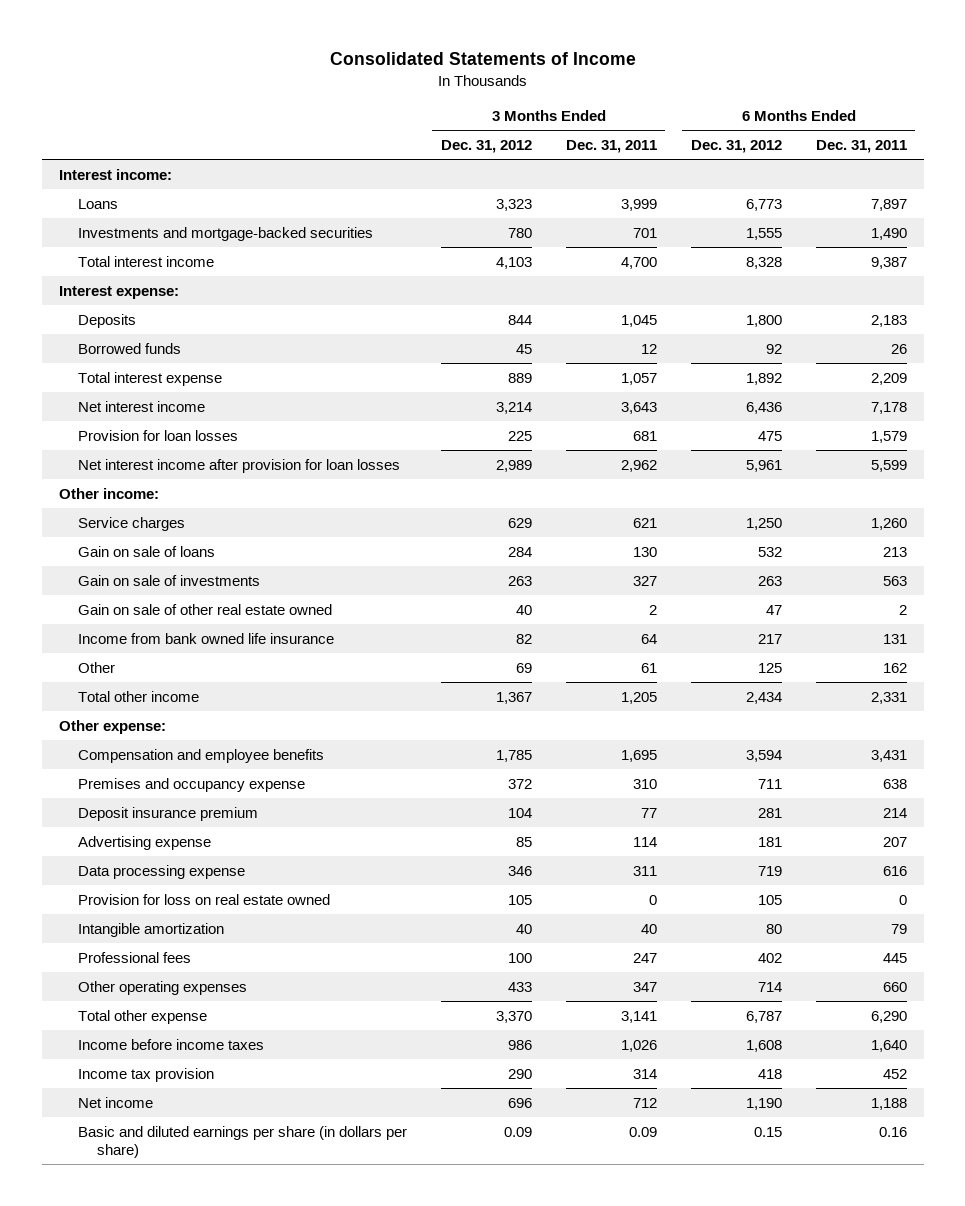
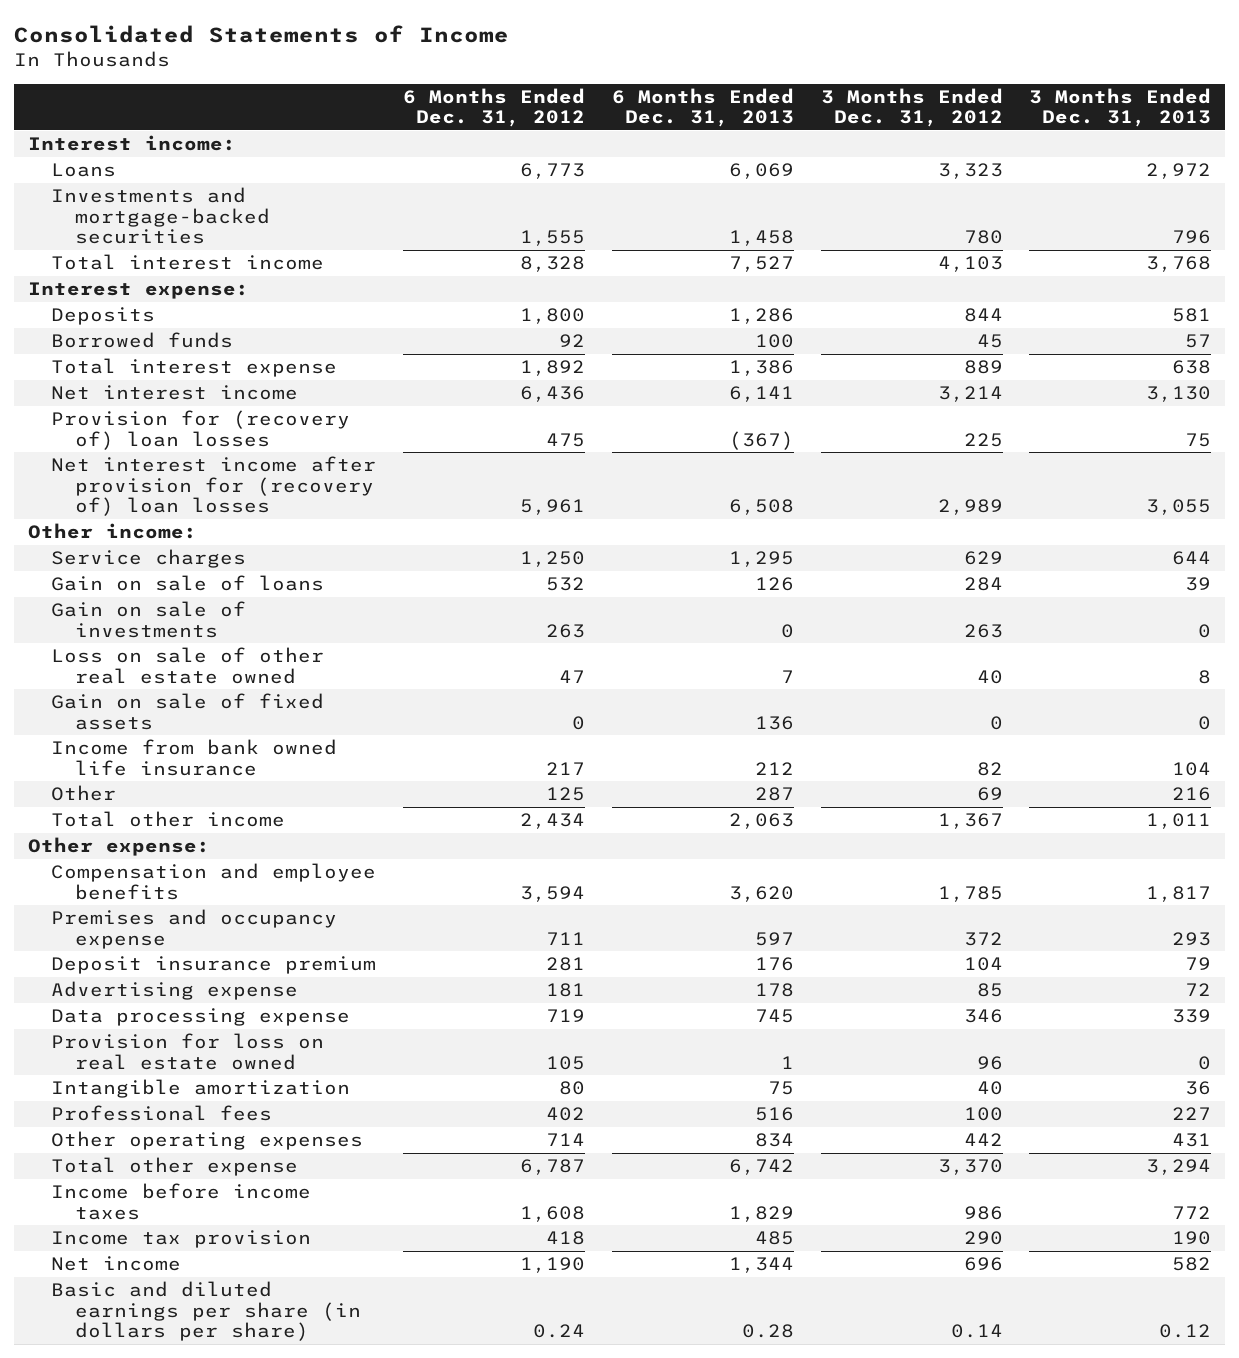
- | 3 Months Ended Dec. 31, 2012 | 3 Months Ended Dec. 31, 2011 | 6 Months Ended Dec. 31, 2012 | 6 Months Ended Dec. 31, 2011
+ | 6 Months Ended Dec. 31, 2012 | 6 Months Ended Dec. 31, 2013 | 3 Months Ended Dec. 31, 2012 | 3 Months Ended Dec. 31, 2013
- Provision for loan losses | 225 | 681 | 475 | 1,579
- Net interest income after provision for loan losses | 2,989 | 2,962 | 5,961 | 5,599
+ Provision for (recovery of) loan losses | 475 | (367) | 225 | 75
+ Net interest income after provision for (recovery of) loan losses | 5,961 | 6,508 | 2,989 | 3,055
- Gain on sale of other real estate owned | 40 | 2 | 47 | 2
+ Loss on sale of other real estate owned | 47 | 7 | 40 | 8
+ Gain on sale of fixed assets | 0 | 136 | 0 | 0
- Provision for loss on real estate owned | 105 | 0 | 105 | 0
+ Provision for loss on real estate owned | 105 | 1 | 96 | 0
- Other operating expenses | 433 | 347 | 714 | 660
+ Other operating expenses | 714 | 834 | 442 | 431
- Basic and diluted earnings per share (in dollars per share) | 0.09 | 0.09 | 0.15 | 0.16
+ Basic and diluted earnings per share (in dollars per share) | 0.24 | 0.28 | 0.14 | 0.12

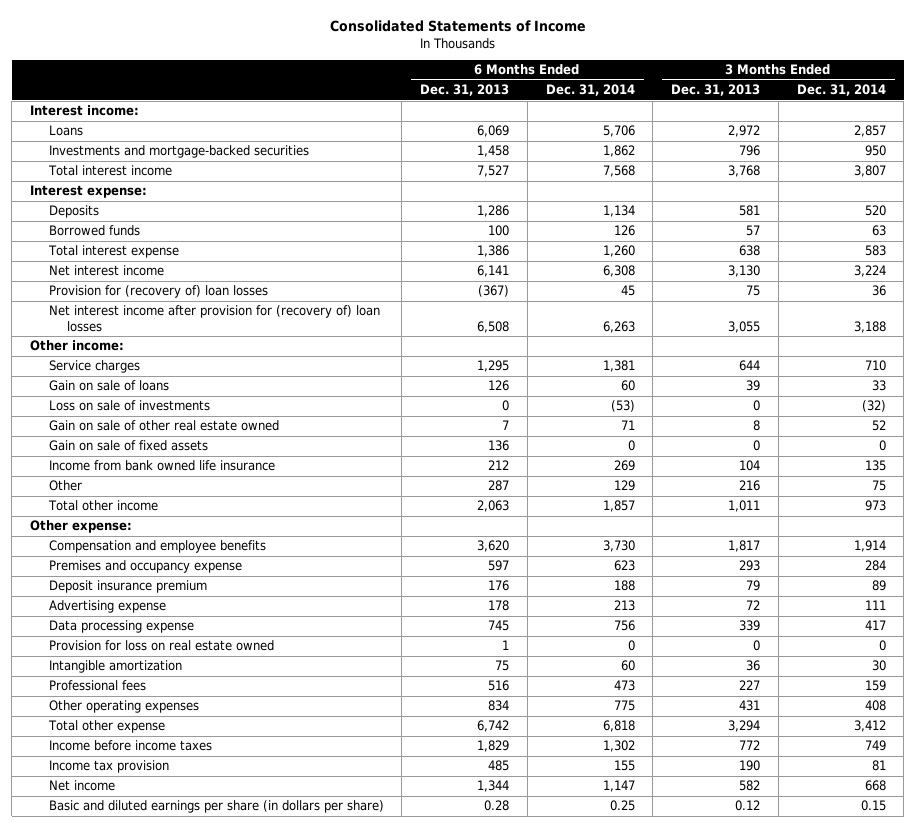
- | 6 Months Ended Dec. 31, 2012 | 6 Months Ended Dec. 31, 2013 | 3 Months Ended Dec. 31, 2012 | 3 Months Ended Dec. 31, 2013
+ | 6 Months Ended Dec. 31, 2013 | 6 Months Ended Dec. 31, 2014 | 3 Months Ended Dec. 31, 2013 | 3 Months Ended Dec. 31, 2014
- Gain on sale of investments | 263 | 0 | 263 | 0
- Loss on sale of other real estate owned | 47 | 7 | 40 | 8
+ Loss on sale of investments | 0 | (53) | 0 | (32)
+ Gain on sale of other real estate owned | 7 | 71 | 8 | 52

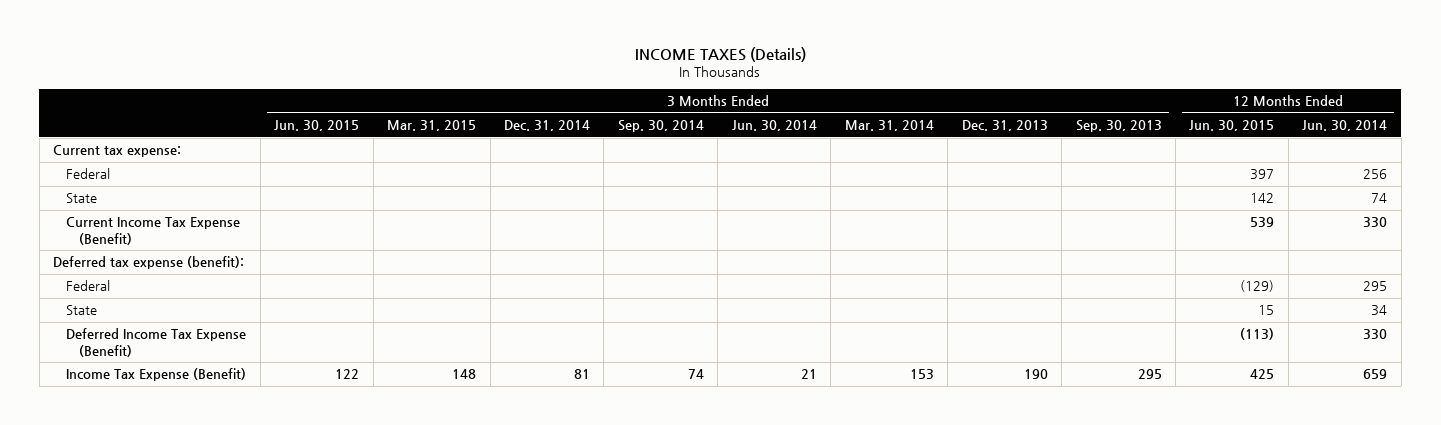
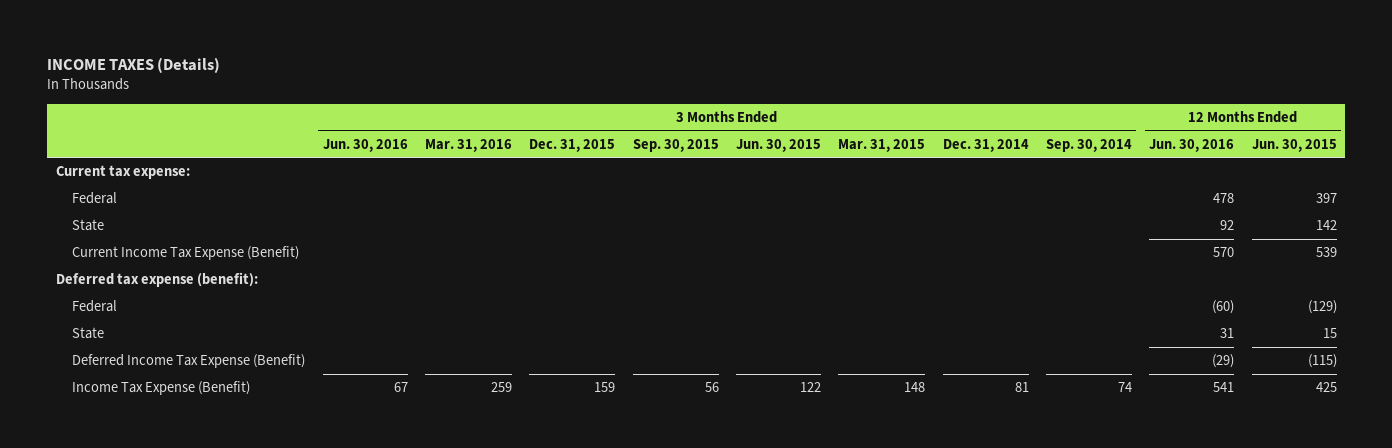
- | 3 Months Ended Jun. 30, 2015 | 3 Months Ended Mar. 31, 2015 | 3 Months Ended Dec. 31, 2014 | 3 Months Ended Sep. 30, 2014 | 3 Months Ended Jun. 30, 2014 | 3 Months Ended Mar. 31, 2014 | 3 Months Ended Dec. 31, 2013 | 3 Months Ended Sep. 30, 2013 | 12 Months Ended Jun. 30, 2015 | 12 Months Ended Jun. 30, 2014
+ | 3 Months Ended Jun. 30, 2016 | 3 Months Ended Mar. 31, 2016 | 3 Months Ended Dec. 31, 2015 | 3 Months Ended Sep. 30, 2015 | 3 Months Ended Jun. 30, 2015 | 3 Months Ended Mar. 31, 2015 | 3 Months Ended Dec. 31, 2014 | 3 Months Ended Sep. 30, 2014 | 12 Months Ended Jun. 30, 2016 | 12 Months Ended Jun. 30, 2015
- Deferred Income Tax Expense (Benefit) | | | | | | | | | (113) | 330
+ Deferred Income Tax Expense (Benefit) | | | | | | | | | (29) | (115)

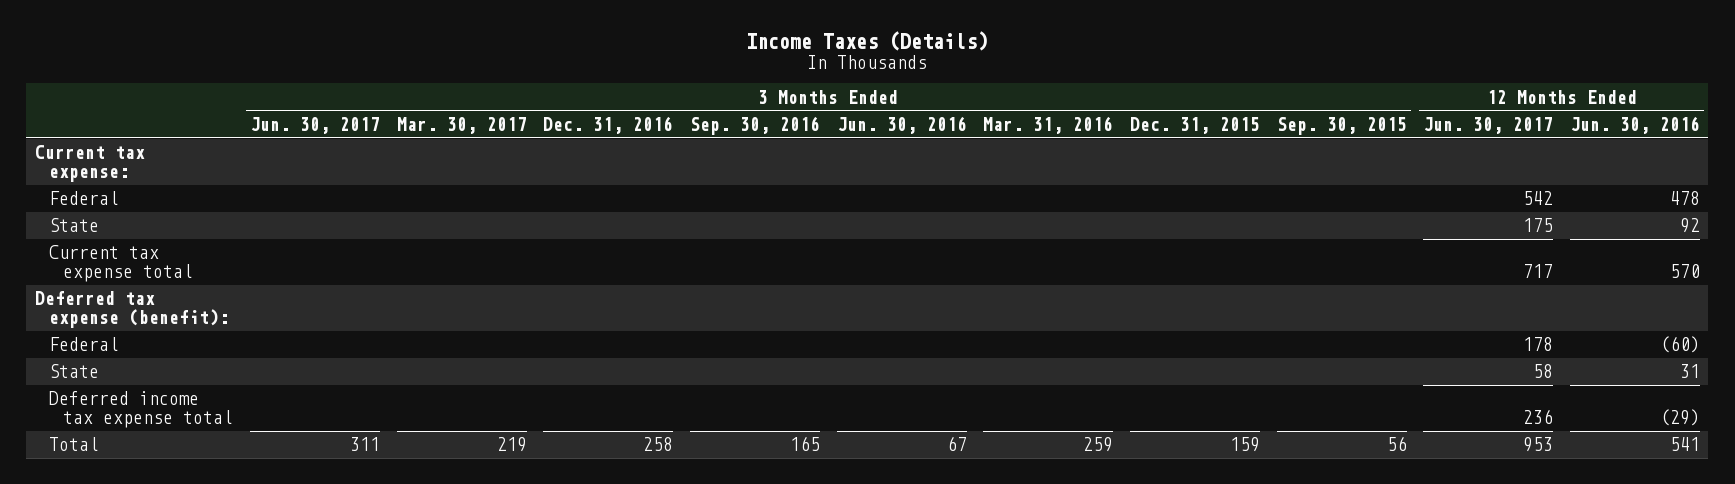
- INCOME TAXES (Details)
+ Income Taxes (Details)
- | 3 Months Ended Jun. 30, 2016 | 3 Months Ended Mar. 31, 2016 | 3 Months Ended Dec. 31, 2015 | 3 Months Ended Sep. 30, 2015 | 3 Months Ended Jun. 30, 2015 | 3 Months Ended Mar. 31, 2015 | 3 Months Ended Dec. 31, 2014 | 3 Months Ended Sep. 30, 2014 | 12 Months Ended Jun. 30, 2016 | 12 Months Ended Jun. 30, 2015
+ | 3 Months Ended Jun. 30, 2017 | 3 Months Ended Mar. 30, 2017 | 3 Months Ended Dec. 31, 2016 | 3 Months Ended Sep. 30, 2016 | 3 Months Ended Jun. 30, 2016 | 3 Months Ended Mar. 31, 2016 | 3 Months Ended Dec. 31, 2015 | 3 Months Ended Sep. 30, 2015 | 12 Months Ended Jun. 30, 2017 | 12 Months Ended Jun. 30, 2016
- Current Income Tax Expense (Benefit) | | | | | | | | | 570 | 539
+ Current tax expense total | | | | | | | | | 717 | 570
- Deferred Income Tax Expense (Benefit) | | | | | | | | | (29) | (115)
- Income Tax Expense (Benefit) | 67 | 259 | 159 | 56 | 122 | 148 | 81 | 74 | 541 | 425
+ Deferred income tax expense total | | | | | | | | | 236 | (29)
+ Total | 311 | 219 | 258 | 165 | 67 | 259 | 159 | 56 | 953 | 541

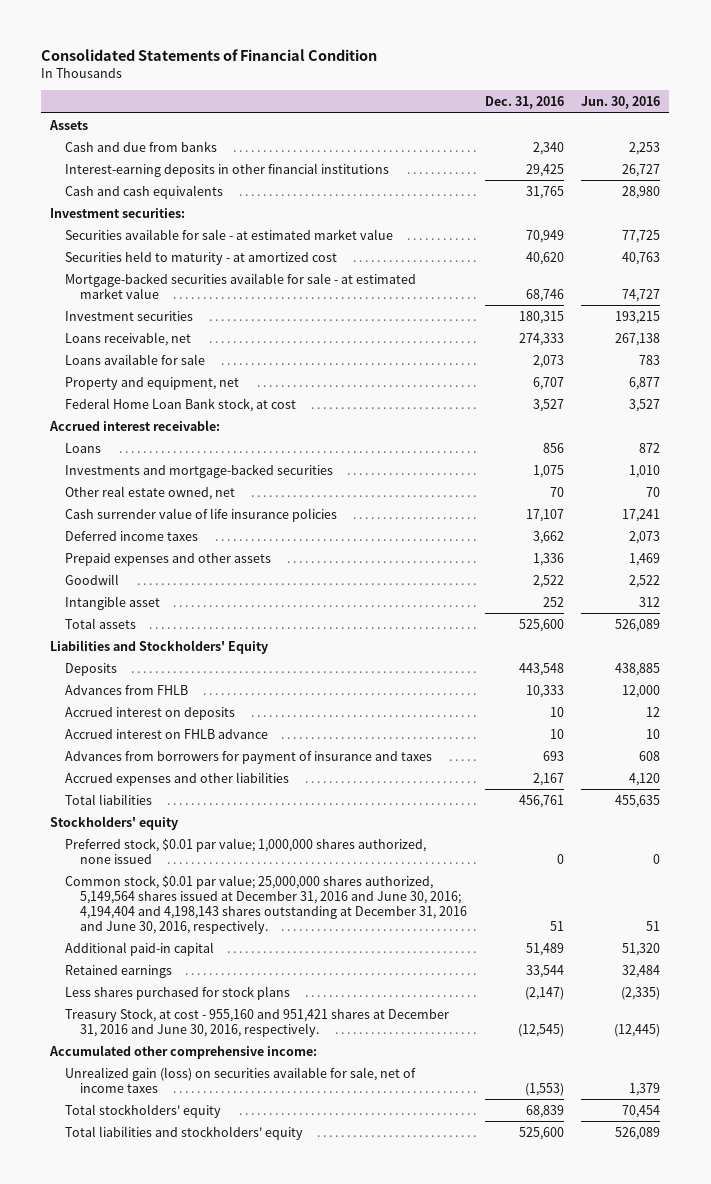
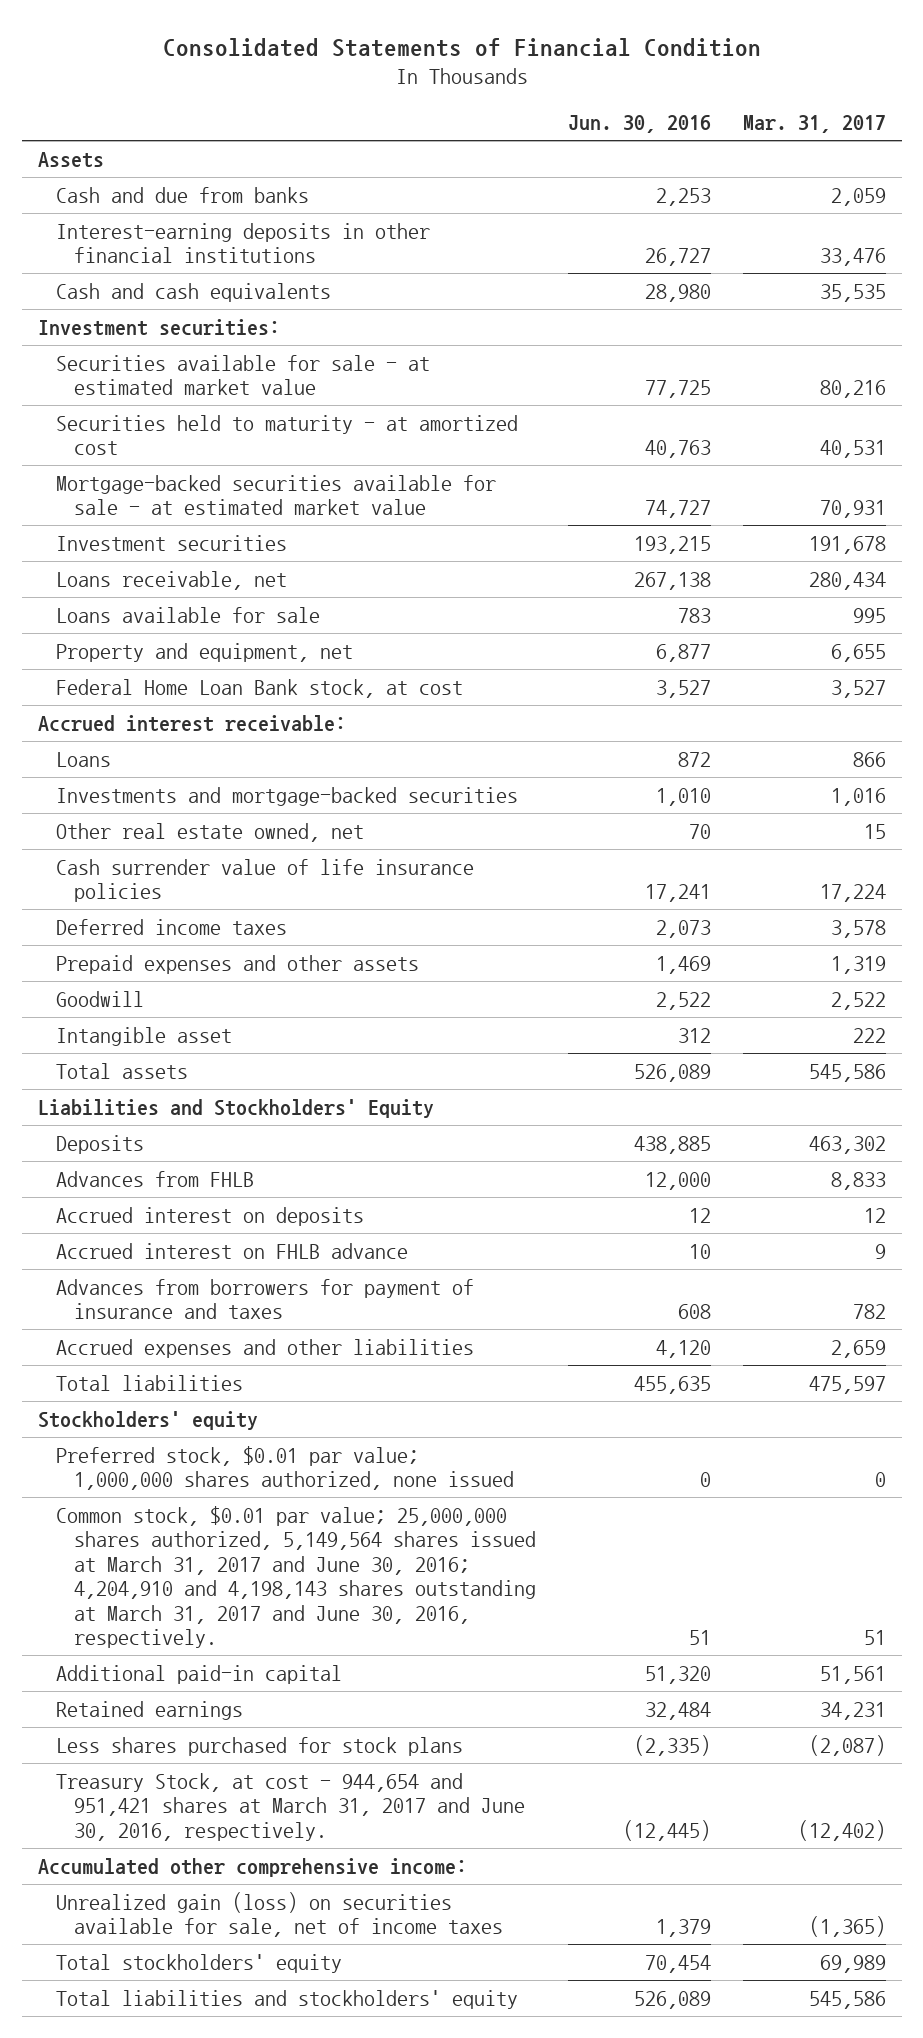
- | Dec. 31, 2016 | Jun. 30, 2016
+ | Jun. 30, 2016 | Mar. 31, 2017
- Common stock, $0.01 par value; 25,000,000 shares authorized, 5,149,564 shares issued at December 31, 2016 and June 30, 2016; 4,194,404 and 4,198,143 shares outstanding at December 31, 2016 and June 30, 2016, respectively. | 51 | 51
+ Common stock, $0.01 par value; 25,000,000 shares authorized, 5,149,564 shares issued at March 31, 2017 and June 30, 2016; 4,204,910 and 4,198,143 shares outstanding at March 31, 2017 and June 30, 2016, respectively. | 51 | 51
- Treasury Stock, at cost - 955,160 and 951,421 shares at December 31, 2016 and June 30, 2016, respectively. | (12,545) | (12,445)
+ Treasury Stock, at cost - 944,654 and 951,421 shares at March 31, 2017 and June 30, 2016, respectively. | (12,445) | (12,402)

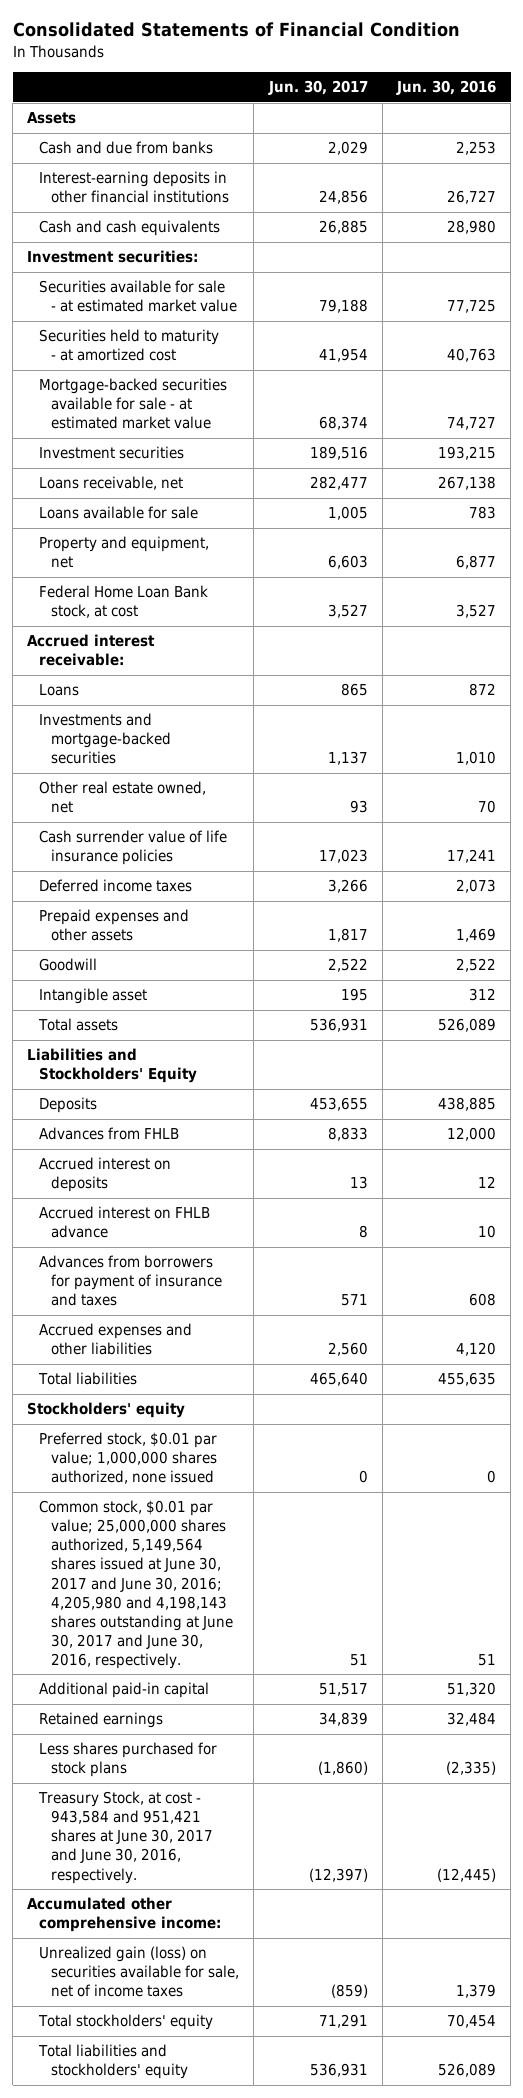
- | Jun. 30, 2016 | Mar. 31, 2017
+ | Jun. 30, 2017 | Jun. 30, 2016
- Common stock, $0.01 par value; 25,000,000 shares authorized, 5,149,564 shares issued at March 31, 2017 and June 30, 2016; 4,204,910 and 4,198,143 shares outstanding at March 31, 2017 and June 30, 2016, respectively. | 51 | 51
+ Common stock, $0.01 par value; 25,000,000 shares authorized, 5,149,564 shares issued at June 30, 2017 and June 30, 2016; 4,205,980 and 4,198,143 shares outstanding at June 30, 2017 and June 30, 2016, respectively. | 51 | 51
- Treasury Stock, at cost - 944,654 and 951,421 shares at March 31, 2017 and June 30, 2016, respectively. | (12,445) | (12,402)
+ Treasury Stock, at cost - 943,584 and 951,421 shares at June 30, 2017 and June 30, 2016, respectively. | (12,397) | (12,445)

